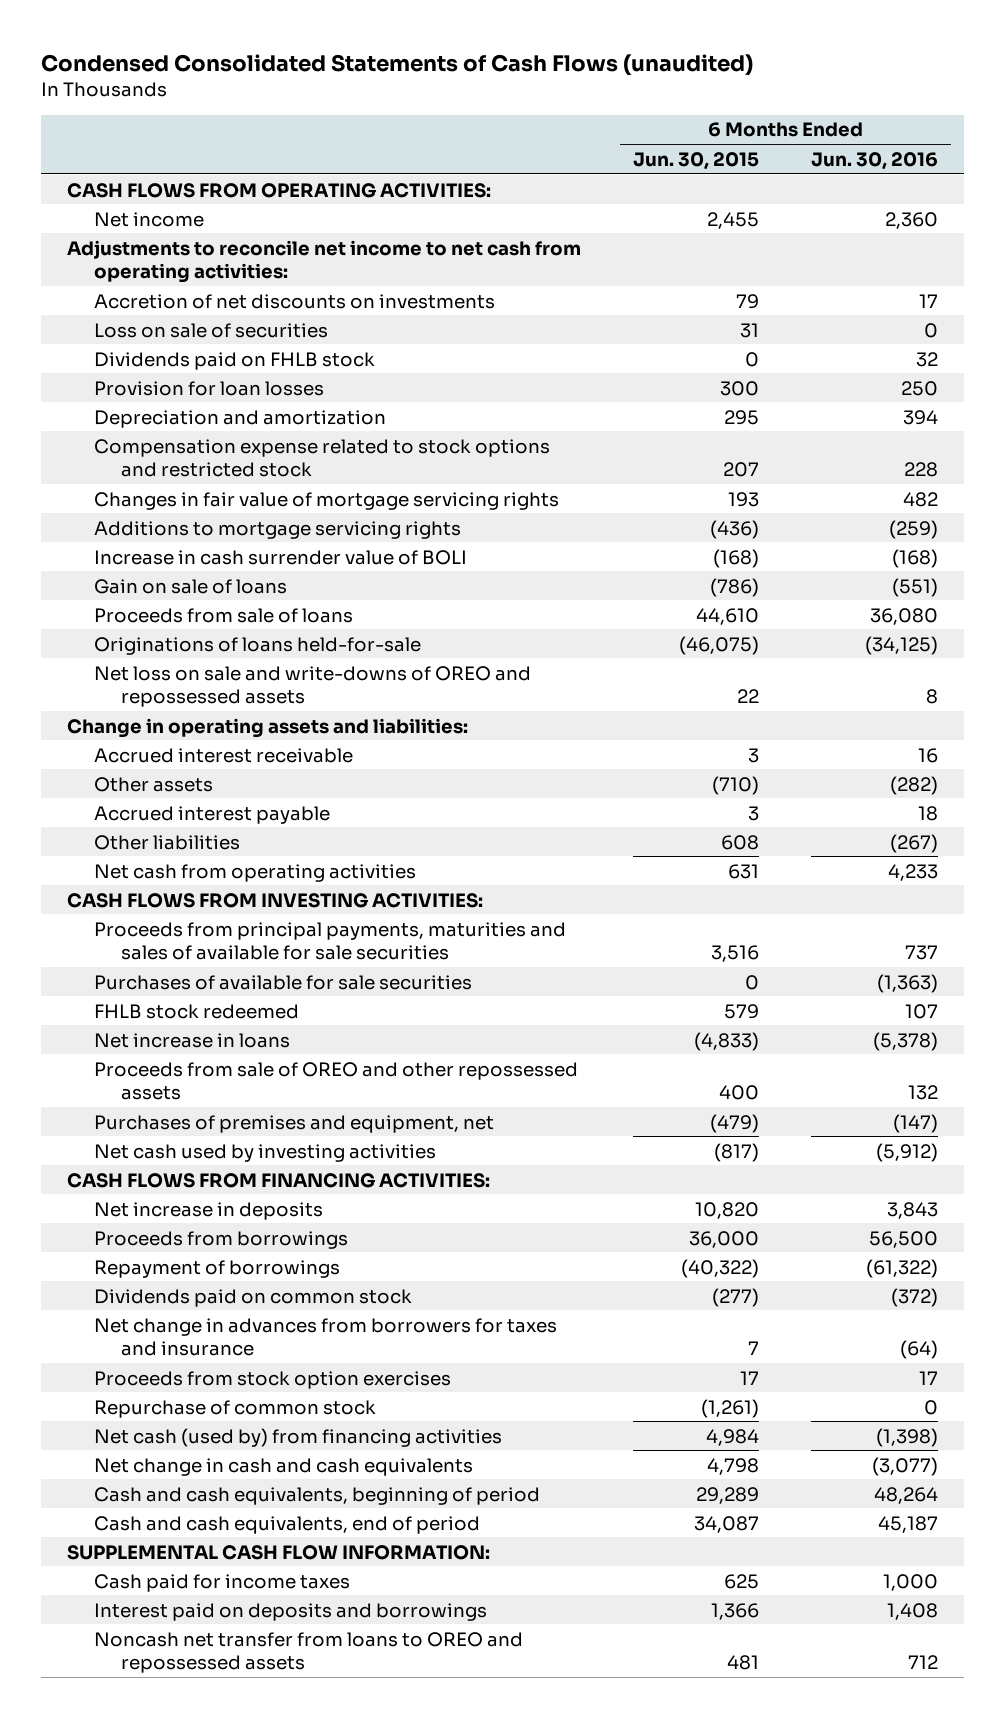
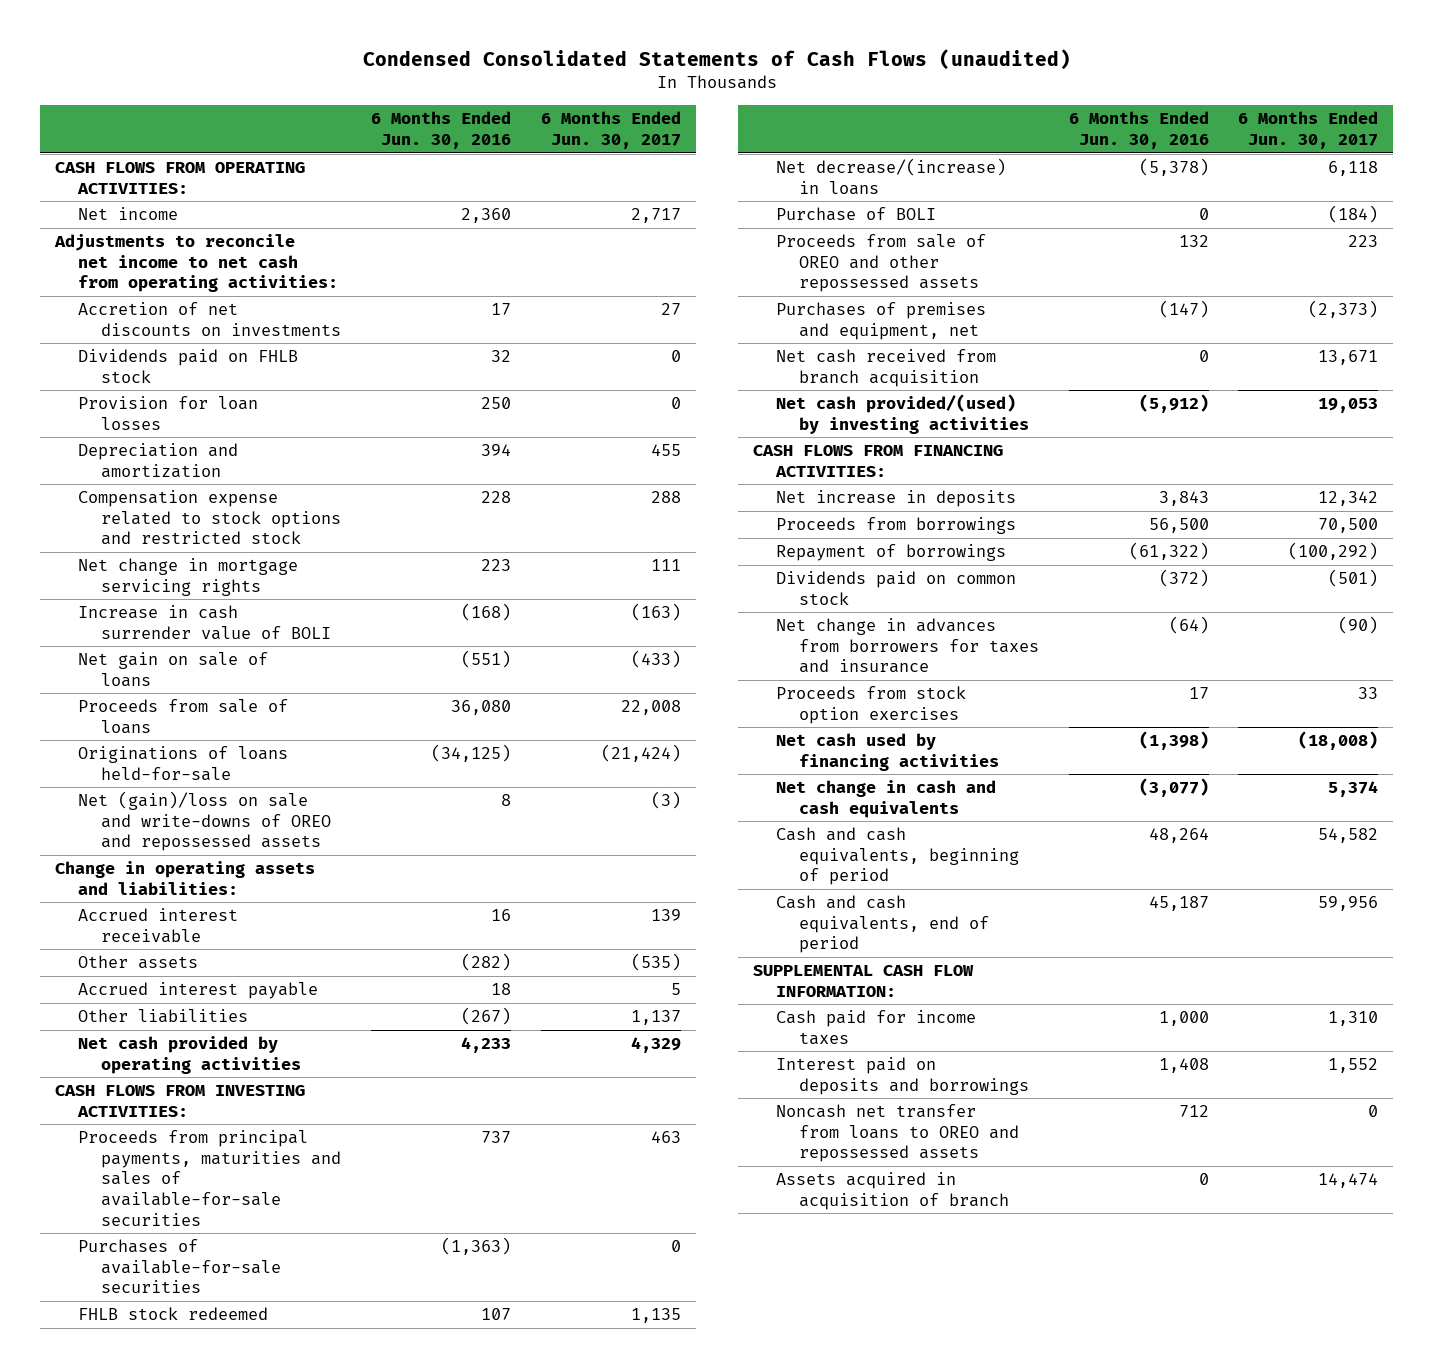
- | 6 Months Ended Jun. 30, 2015 | 6 Months Ended Jun. 30, 2016
+ | 6 Months Ended Jun. 30, 2016 | 6 Months Ended Jun. 30, 2017
- Loss on sale of securities | 31 | 0
- Changes in fair value of mortgage servicing rights | 193 | 482
- Additions to mortgage servicing rights | (436) | (259)
+ Net change in mortgage servicing rights | 223 | 111
- Gain on sale of loans | (786) | (551)
+ Net gain on sale of loans | (551) | (433)
- Net loss on sale and write-downs of OREO and repossessed assets | 22 | 8
+ Net (gain)/loss on sale and write-downs of OREO and repossessed assets | 8 | (3)
- Net cash from operating activities | 631 | 4,233
+ Net cash provided by operating activities | 4,233 | 4,329
- Proceeds from principal payments, maturities and sales of available for sale securities | 3,516 | 737
- Purchases of available for sale securities | 0 | (1,363)
+ Proceeds from principal payments, maturities and sales of available-for-sale securities | 737 | 463
+ Purchases of available-for-sale securities | (1,363) | 0
- Net increase in loans | (4,833) | (5,378)
+ Net decrease/(increase) in loans | (5,378) | 6,118
+ Purchase of BOLI | 0 | (184)
- Net cash used by investing activities | (817) | (5,912)
+ Net cash received from branch acquisition | 0 | 13,671
+ Net cash provided/(used) by investing activities | (5,912) | 19,053
- Repurchase of common stock | (1,261) | 0
- Net cash (used by) from financing activities | 4,984 | (1,398)
+ Net cash used by financing activities | (1,398) | (18,008)
+ Assets acquired in acquisition of branch | 0 | 14,474

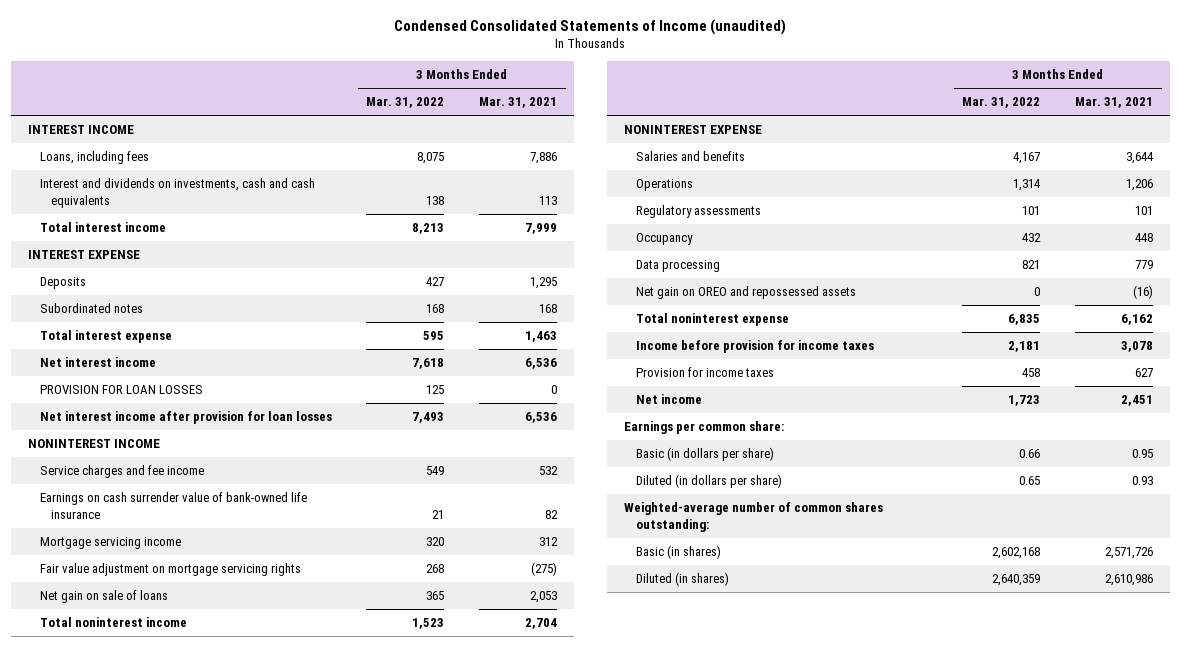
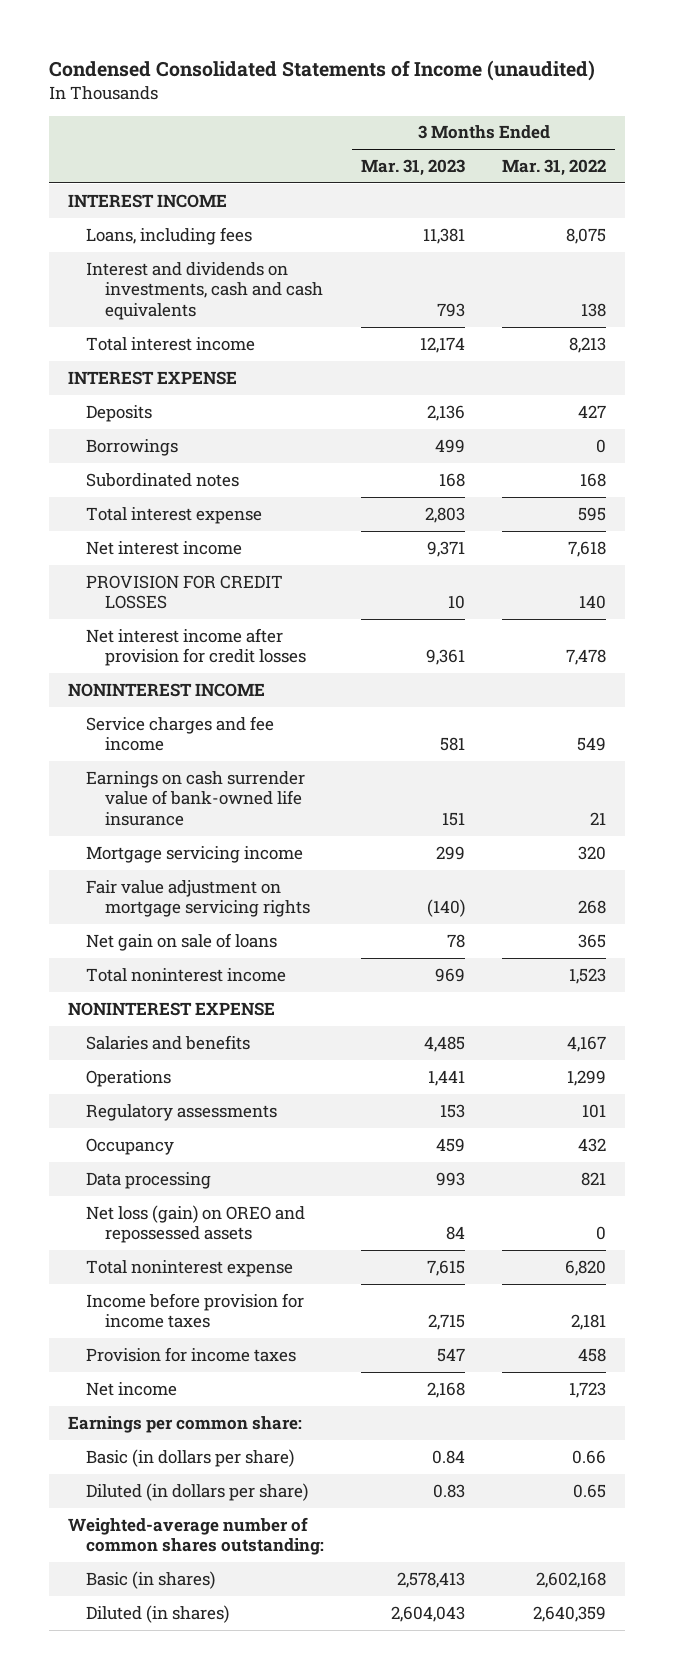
- | 3 Months Ended Mar. 31, 2022 | 3 Months Ended Mar. 31, 2021
+ | 3 Months Ended Mar. 31, 2023 | 3 Months Ended Mar. 31, 2022
+ Borrowings | 499 | 0
- PROVISION FOR LOAN LOSSES | 125 | 0
- Net interest income after provision for loan losses | 7,493 | 6,536
+ PROVISION FOR CREDIT LOSSES | 10 | 140
+ Net interest income after provision for credit losses | 9,361 | 7,478
- Operations | 1,314 | 1,206
+ Operations | 1,441 | 1,299
- Net gain on OREO and repossessed assets | 0 | (16)
- Total noninterest expense | 6,835 | 6,162
+ Net loss (gain) on OREO and repossessed assets | 84 | 0
+ Total noninterest expense | 7,615 | 6,820

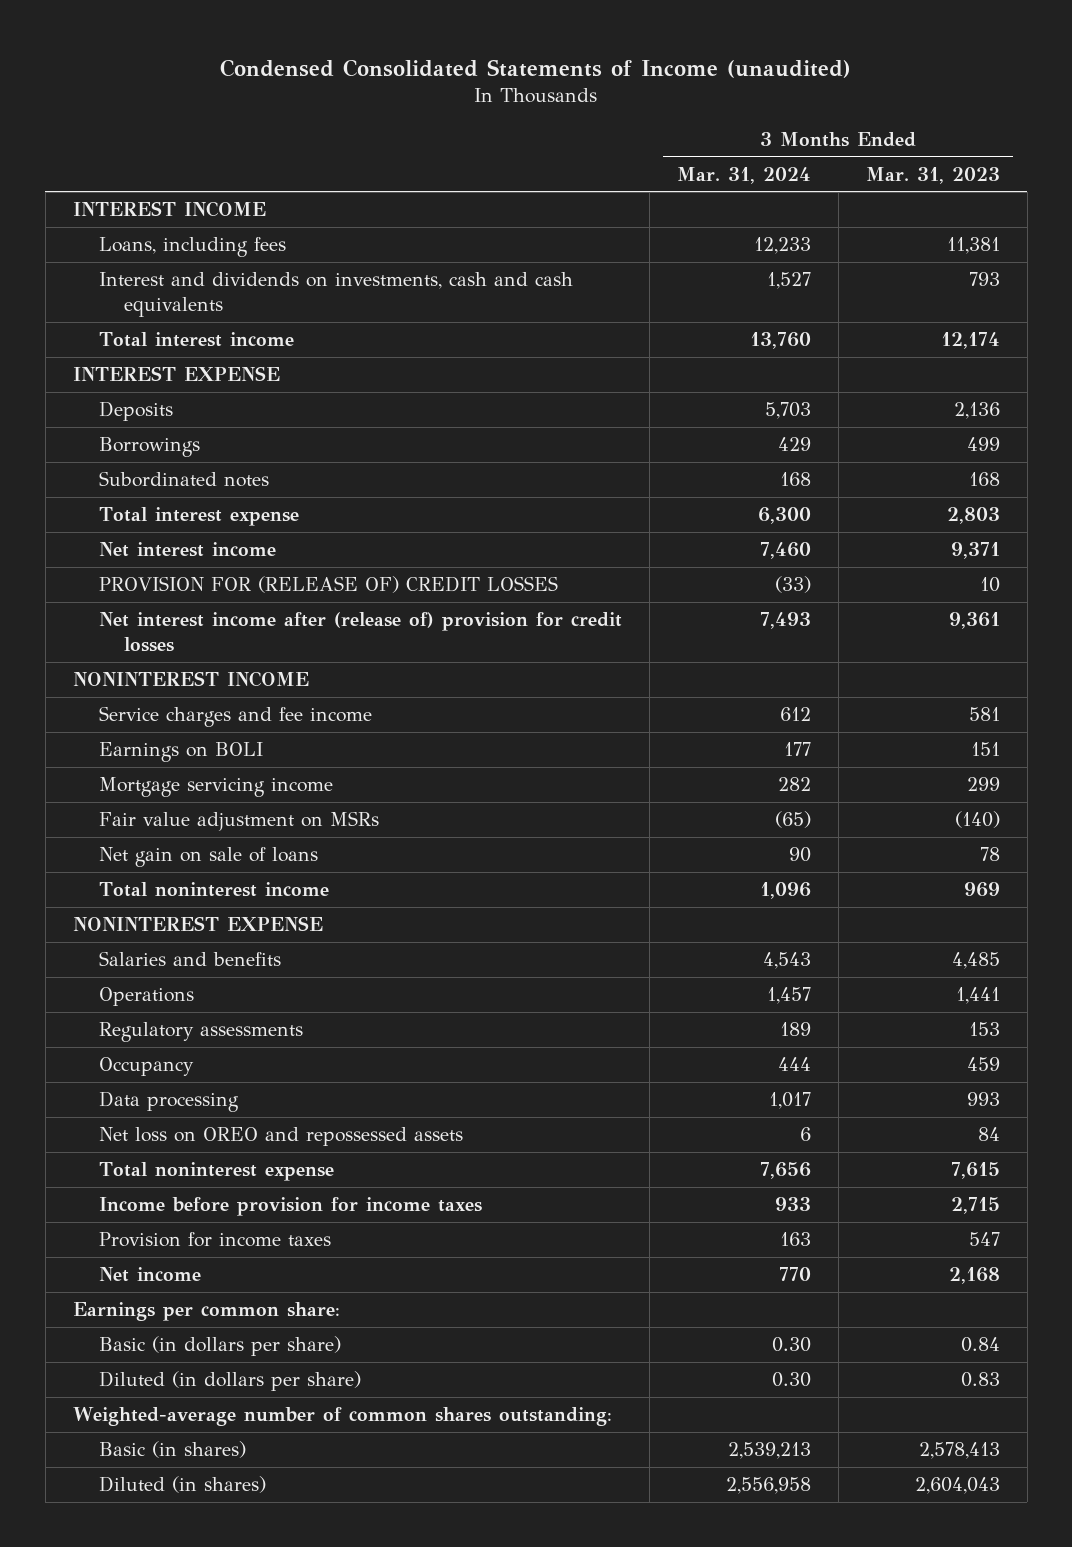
- | 3 Months Ended Mar. 31, 2023 | 3 Months Ended Mar. 31, 2022
+ | 3 Months Ended Mar. 31, 2024 | 3 Months Ended Mar. 31, 2023
- PROVISION FOR CREDIT LOSSES | 10 | 140
- Net interest income after provision for credit losses | 9,361 | 7,478
+ PROVISION FOR (RELEASE OF) CREDIT LOSSES | (33) | 10
+ Net interest income after (release of) provision for credit losses | 7,493 | 9,361
- Earnings on cash surrender value of bank-owned life insurance | 151 | 21
+ Earnings on BOLI | 177 | 151
- Fair value adjustment on mortgage servicing rights | (140) | 268
+ Fair value adjustment on MSRs | (65) | (140)
- Net loss (gain) on OREO and repossessed assets | 84 | 0
+ Net loss on OREO and repossessed assets | 6 | 84

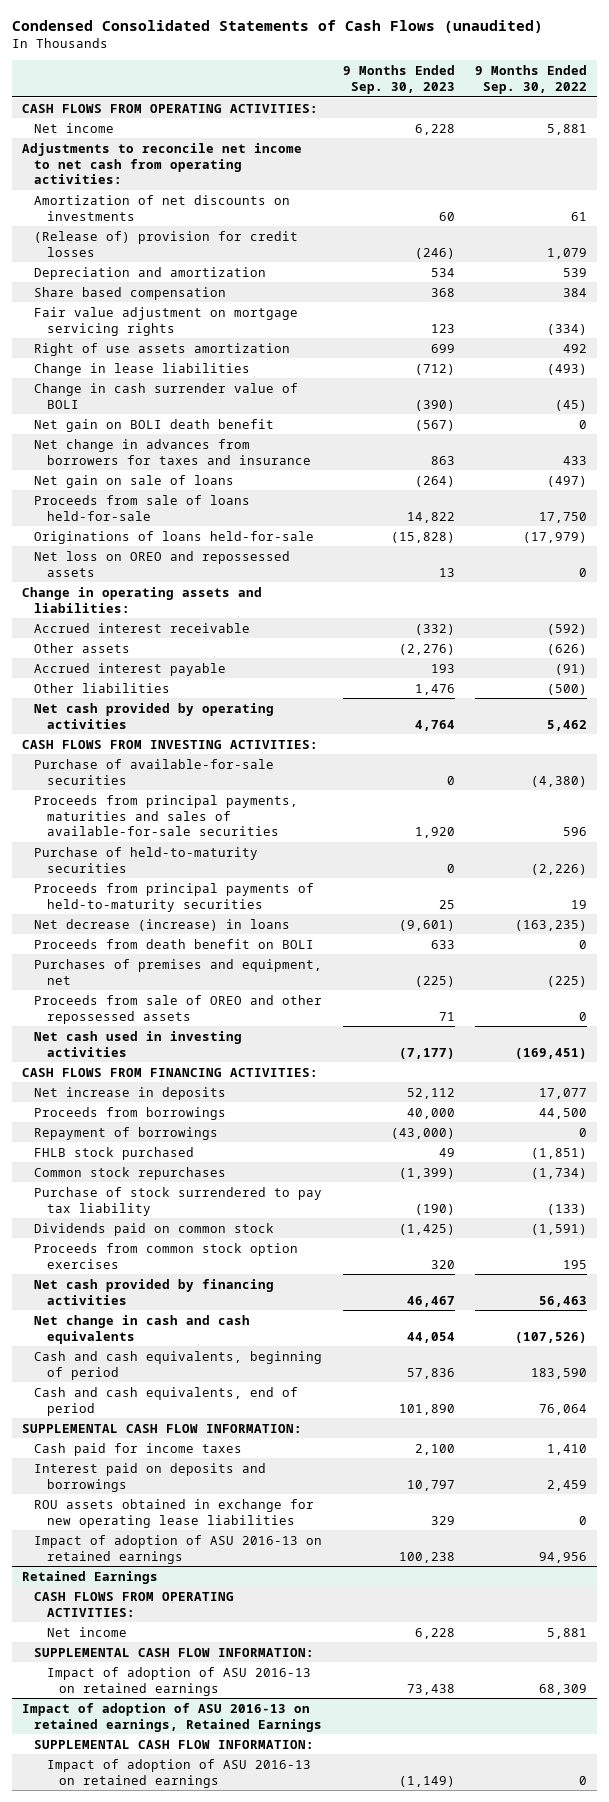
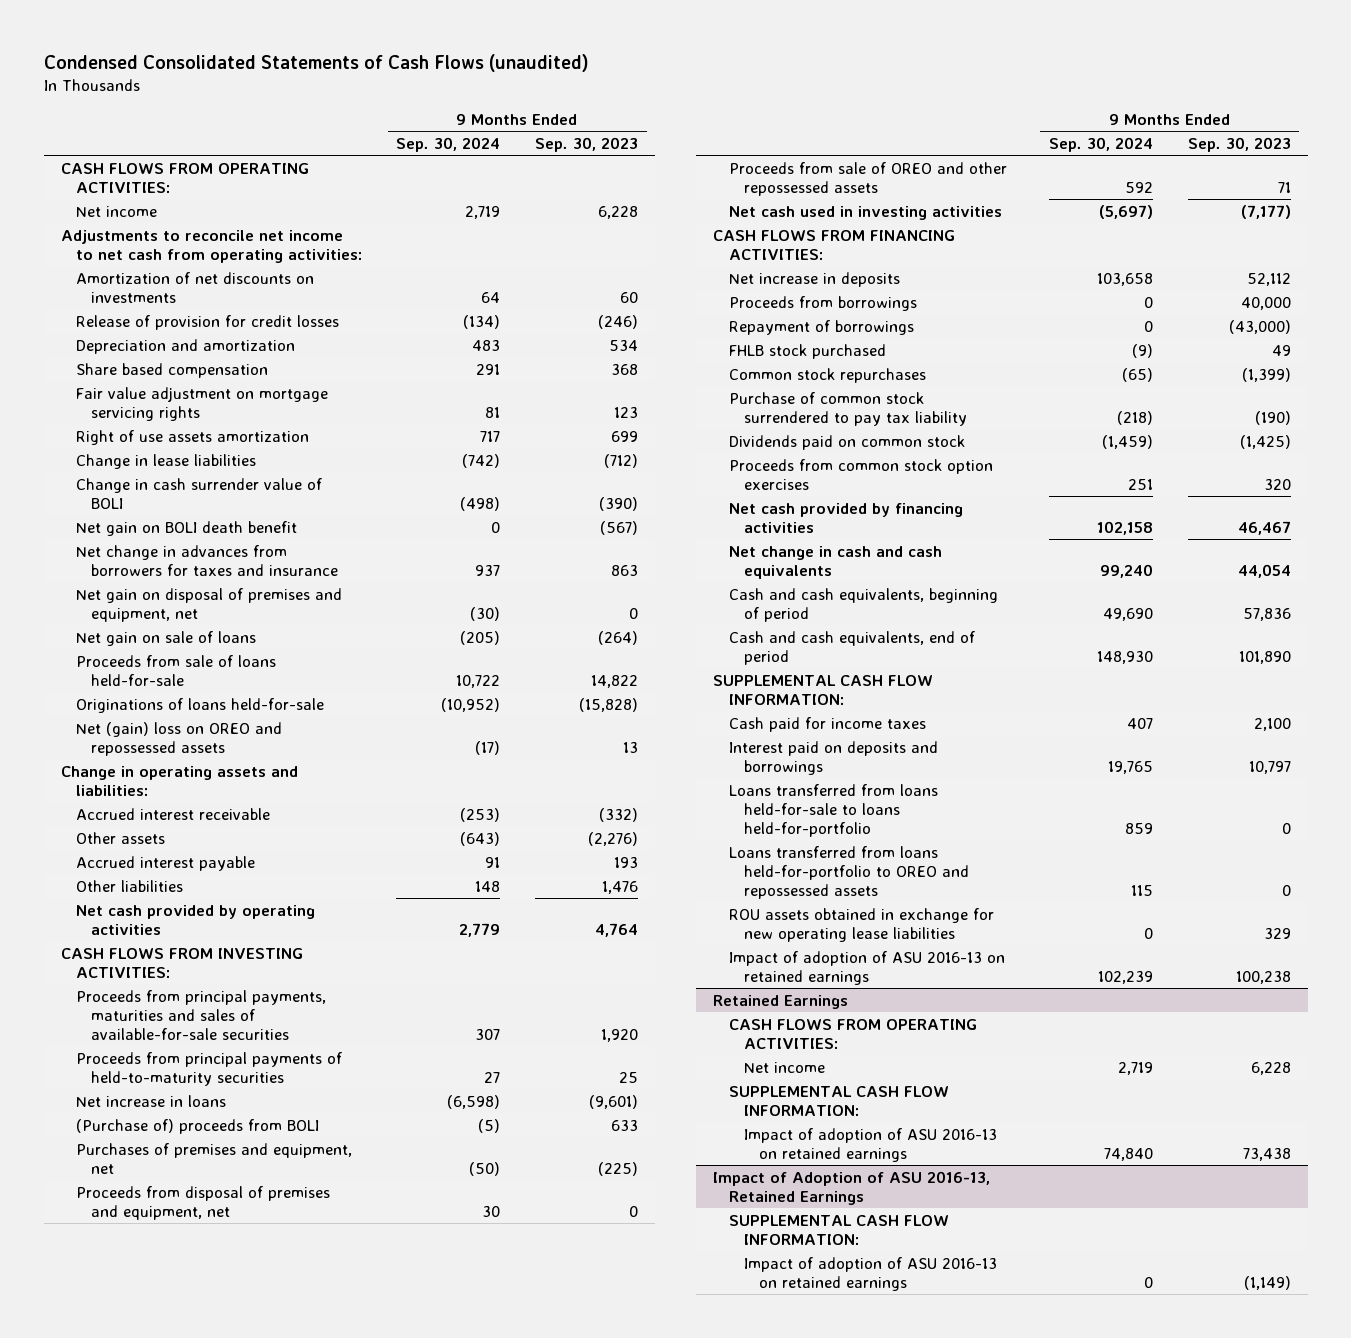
- | 9 Months Ended Sep. 30, 2023 | 9 Months Ended Sep. 30, 2022
+ | 9 Months Ended Sep. 30, 2024 | 9 Months Ended Sep. 30, 2023
- (Release of) provision for credit losses | (246) | 1,079
+ Release of provision for credit losses | (134) | (246)
+ Net gain on disposal of premises and equipment, net | (30) | 0
- Net loss on OREO and repossessed assets | 13 | 0
+ Net (gain) loss on OREO and repossessed assets | (17) | 13
- Purchase of available-for-sale securities | 0 | (4,380)
- Purchase of held-to-maturity securities | 0 | (2,226)
- Net decrease (increase) in loans | (9,601) | (163,235)
- Proceeds from death benefit on BOLI | 633 | 0
+ Net increase in loans | (6,598) | (9,601)
+ (Purchase of) proceeds from BOLI | (5) | 633
+ Proceeds from disposal of premises and equipment, net | 30 | 0
- Purchase of stock surrendered to pay tax liability | (190) | (133)
+ Purchase of common stock surrendered to pay tax liability | (218) | (190)
+ Loans transferred from loans held-for-sale to loans held-for-portfolio | 859 | 0
+ Loans transferred from loans held-for-portfolio to OREO and repossessed assets | 115 | 0
- Impact of adoption of ASU 2016-13 on retained earnings, Retained Earnings
+ Impact of Adoption of ASU 2016-13, Retained Earnings

